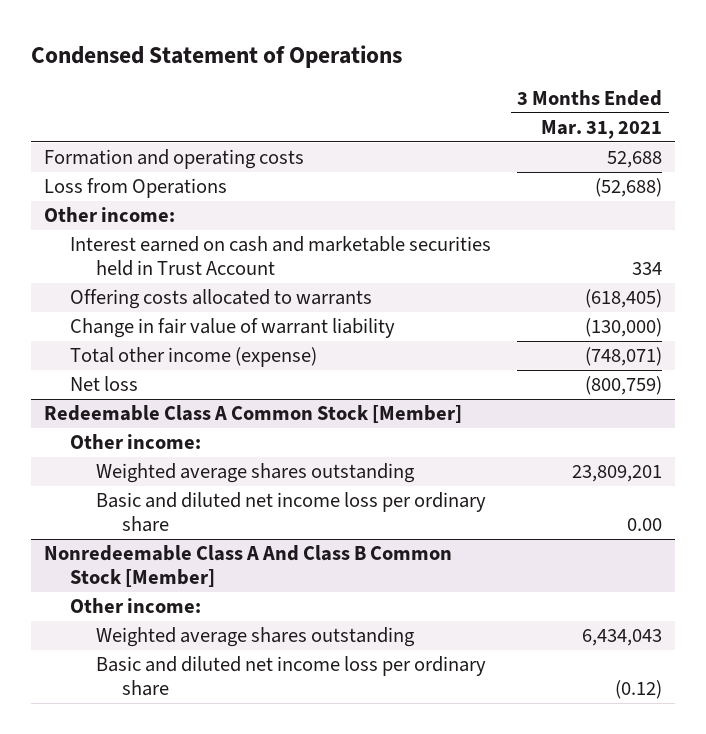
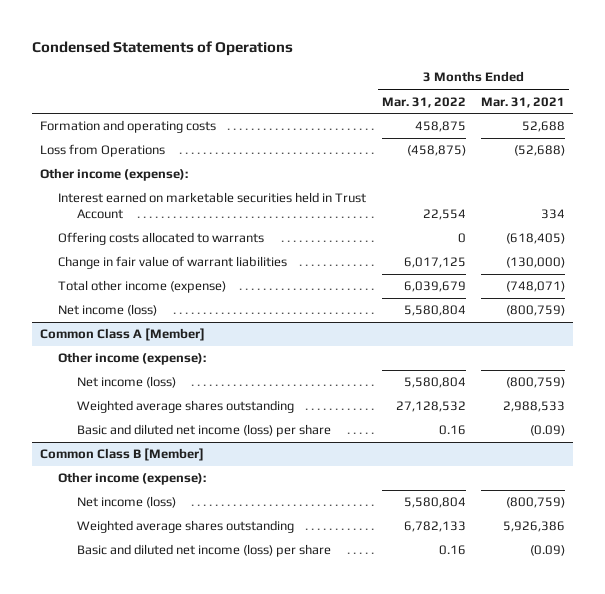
- Condensed Statement of Operations
+ Condensed Statements of Operations
- | 3 Months Ended Mar. 31, 2021
+ | 3 Months Ended Mar. 31, 2022 | 3 Months Ended Mar. 31, 2021
- Other income:
- Interest earned on cash and marketable securities held in Trust Account | 334
+ Other income (expense):
+ Interest earned on marketable securities held in Trust Account | 22,554 | 334
- Change in fair value of warrant liability | (130,000)
+ Change in fair value of warrant liabilities | 6,017,125 | (130,000)
- Net loss | (800,759)
- Redeemable Class A Common Stock [Member]
- Other income:
- Weighted average shares outstanding | 23,809,201
- Basic and diluted net income loss per ordinary share | 0.00
- Nonredeemable Class A And Class B Common Stock [Member]
- Other income:
- Weighted average shares outstanding | 6,434,043
- Basic and diluted net income loss per ordinary share | (0.12)
+ Net income (loss) | 5,580,804 | (800,759)
+ Common Class A [Member]
+ Other income (expense):
+ Net income (loss) | 5,580,804 | (800,759)
+ Weighted average shares outstanding | 27,128,532 | 2,988,533
+ Basic and diluted net income (loss) per share | 0.16 | (0.09)
+ Common Class B [Member]
+ Other income (expense):
+ Net income (loss) | 5,580,804 | (800,759)
+ Weighted average shares outstanding | 6,782,133 | 5,926,386
+ Basic and diluted net income (loss) per share | 0.16 | (0.09)

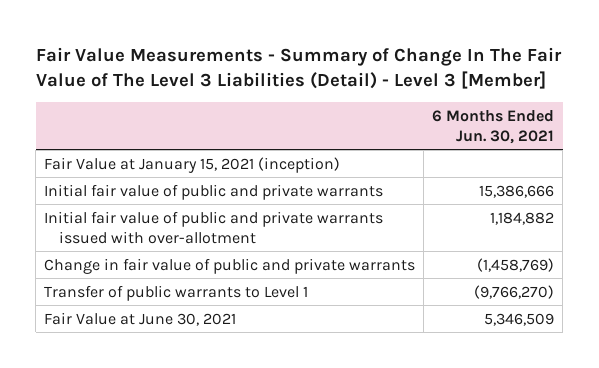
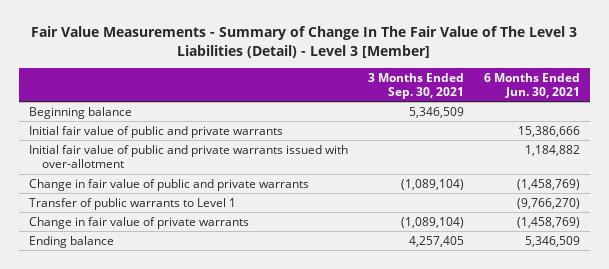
- | 6 Months Ended Jun. 30, 2021
+ | 3 Months Ended Sep. 30, 2021 | 6 Months Ended Jun. 30, 2021
- Fair Value at January 15, 2021 (inception)
+ Beginning balance | 5,346,509 |
- Fair Value at June 30, 2021 | 5,346,509
+ Change in fair value of private warrants | (1,089,104) | (1,458,769)
+ Ending balance | 4,257,405 | 5,346,509

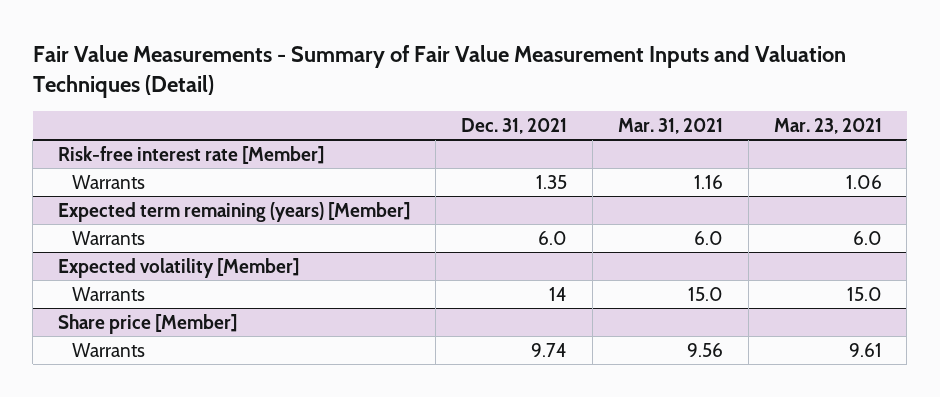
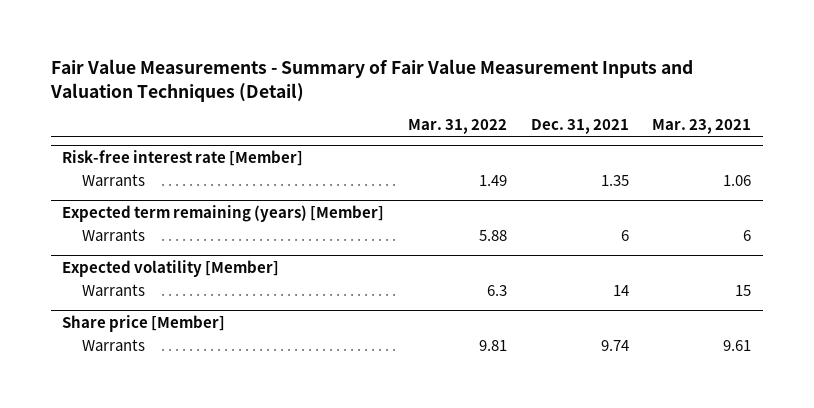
- | Dec. 31, 2021 | Mar. 31, 2021 | Mar. 23, 2021
+ | Mar. 31, 2022 | Dec. 31, 2021 | Mar. 23, 2021
@ Expected term remaining (years) [Member]
- Warrants | 6.0 | 6.0 | 6.0
+ Warrants | 5.88 | 6 | 6
@ Expected volatility [Member]
- Warrants | 14 | 15.0 | 15.0
+ Warrants | 6.3 | 14 | 15

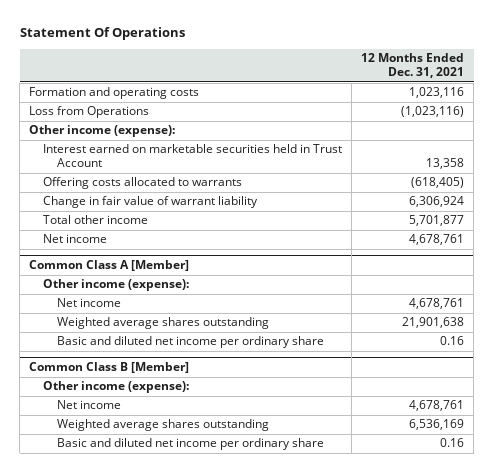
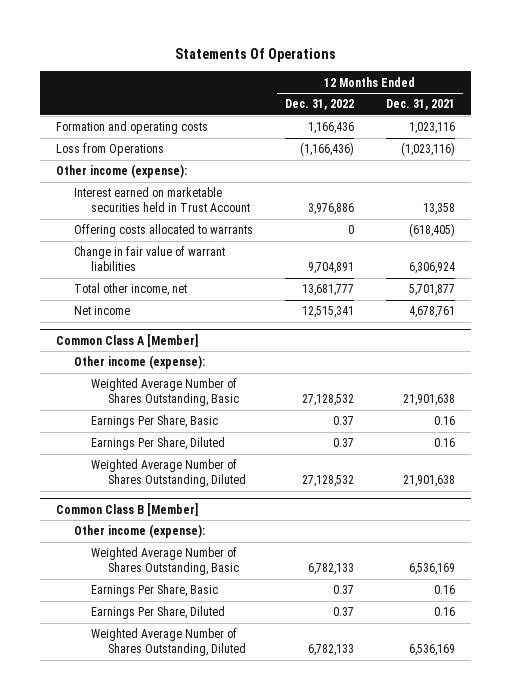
- Statement Of Operations
+ Statements Of Operations
- | 12 Months Ended Dec. 31, 2021
+ | 12 Months Ended Dec. 31, 2022 | 12 Months Ended Dec. 31, 2021
- Change in fair value of warrant liability | 6,306,924
- Total other income | 5,701,877
+ Change in fair value of warrant liabilities | 9,704,891 | 6,306,924
+ Total other income, net | 13,681,777 | 5,701,877
@ Common Class A [Member]
- Net income | 4,678,761
- Weighted average shares outstanding | 21,901,638
- Basic and diluted net income per ordinary share | 0.16
+ Weighted Average Number of Shares Outstanding, Basic | 27,128,532 | 21,901,638
+ Earnings Per Share, Basic | 0.37 | 0.16
+ Earnings Per Share, Diluted | 0.37 | 0.16
+ Weighted Average Number of Shares Outstanding, Diluted | 27,128,532 | 21,901,638
@ Common Class B [Member]
- Net income | 4,678,761
- Weighted average shares outstanding | 6,536,169
- Basic and diluted net income per ordinary share | 0.16
+ Weighted Average Number of Shares Outstanding, Basic | 6,782,133 | 6,536,169
+ Earnings Per Share, Basic | 0.37 | 0.16
+ Earnings Per Share, Diluted | 0.37 | 0.16
+ Weighted Average Number of Shares Outstanding, Diluted | 6,782,133 | 6,536,169

